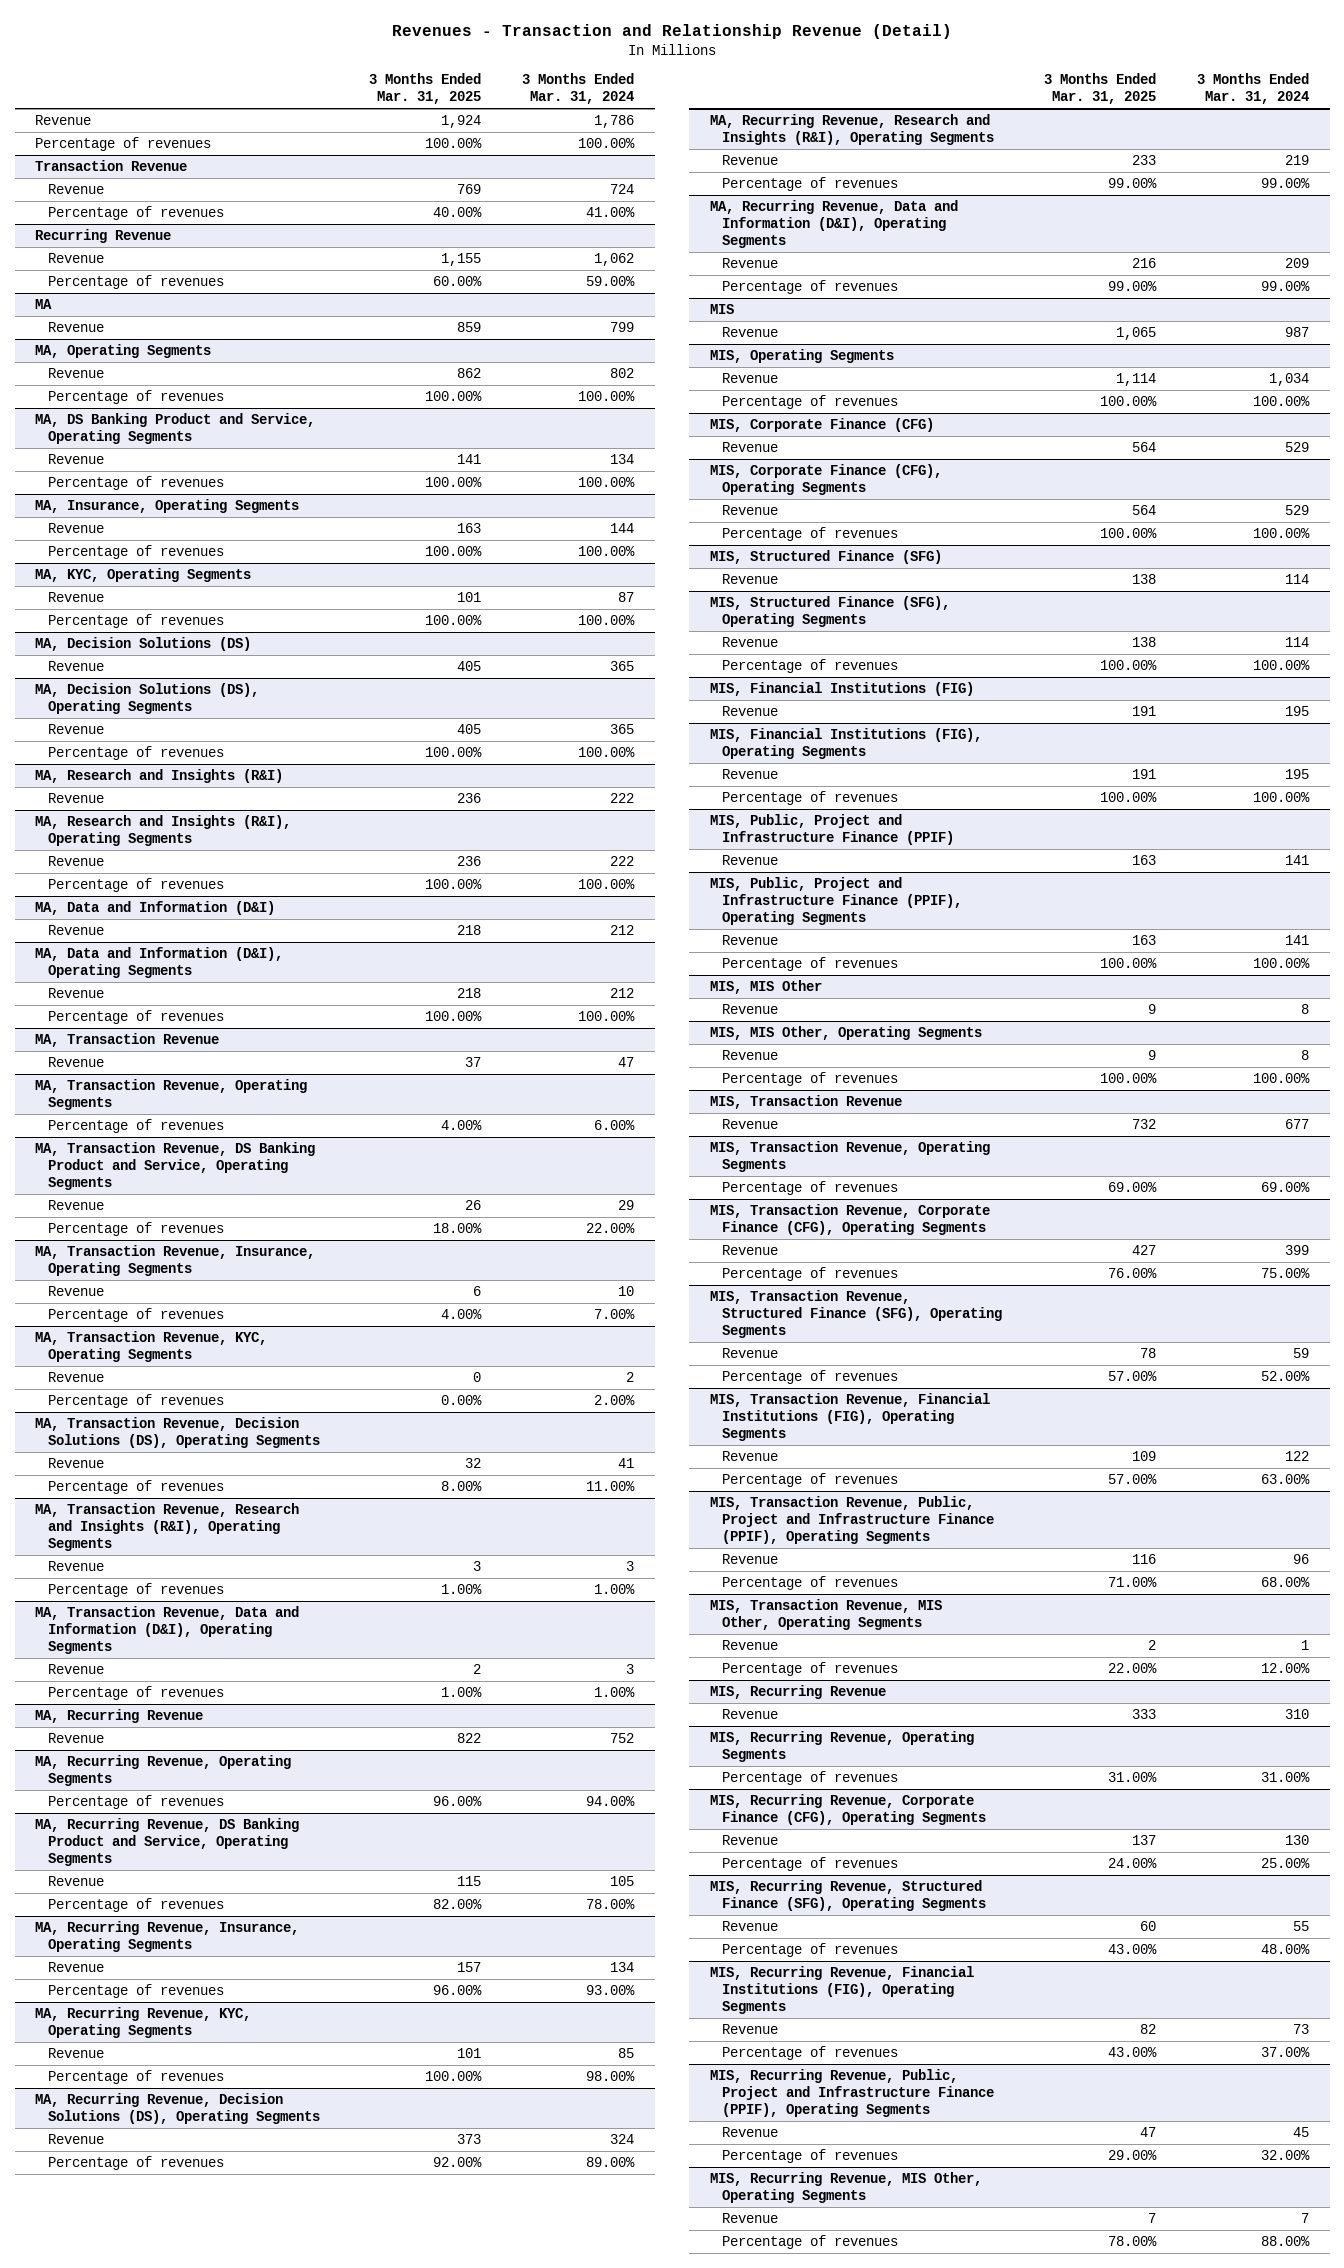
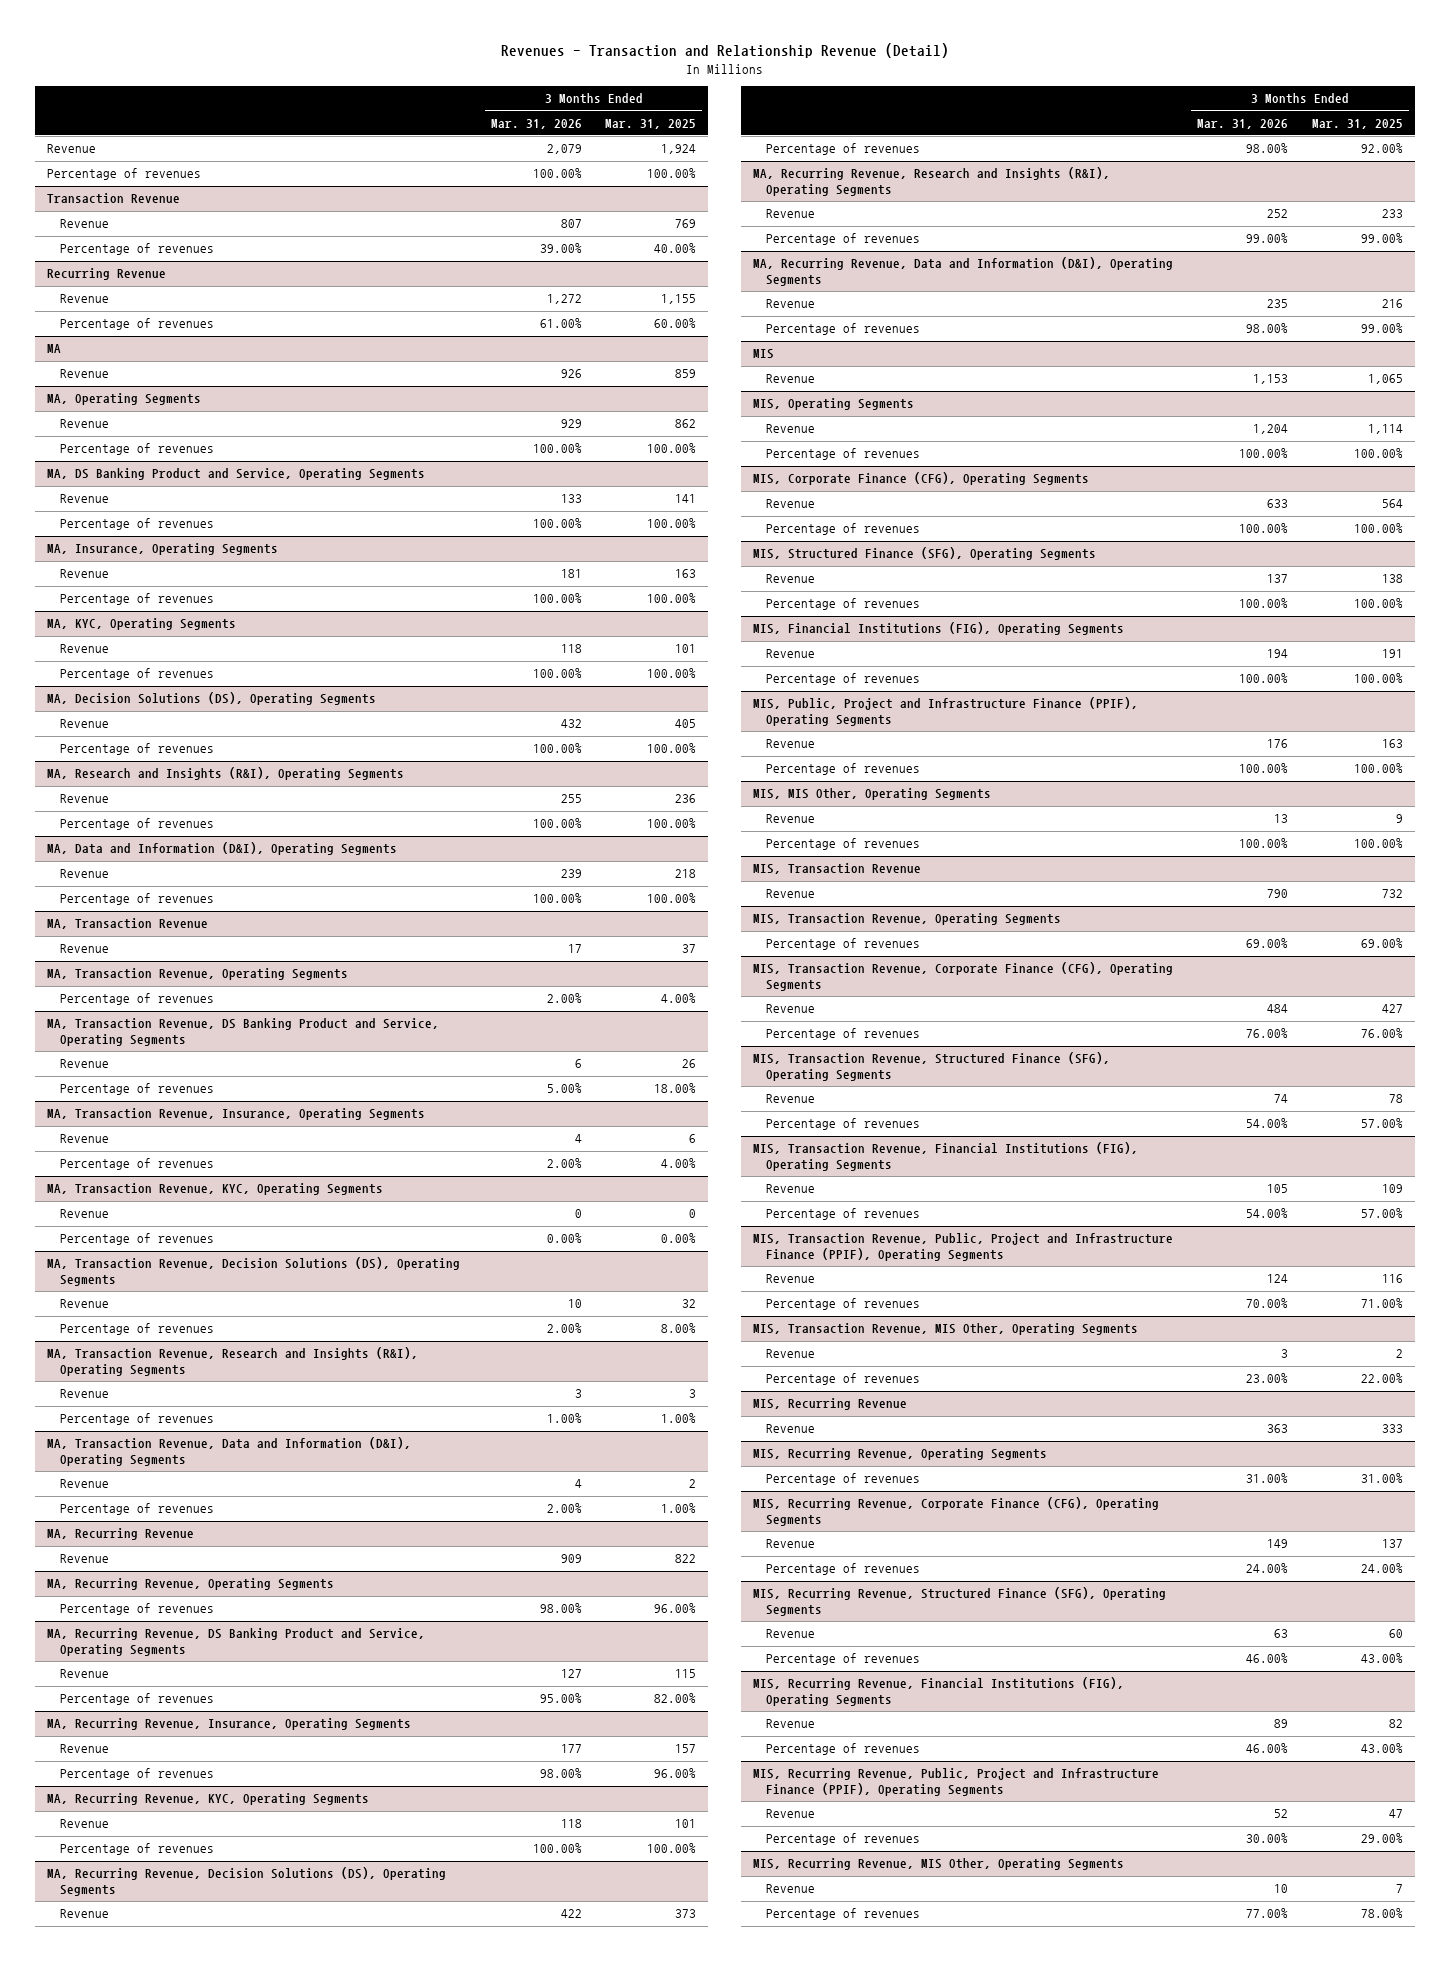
- | 3 Months Ended Mar. 31, 2025 | 3 Months Ended Mar. 31, 2024
+ | 3 Months Ended Mar. 31, 2026 | 3 Months Ended Mar. 31, 2025
- MA, Decision Solutions (DS)
- Revenue | 405 | 365
- MA, Research and Insights (R&I)
- Revenue | 236 | 222
- MA, Data and Information (D&I)
- Revenue | 218 | 212
- MIS, Corporate Finance (CFG)
- Revenue | 564 | 529
- MIS, Structured Finance (SFG)
- Revenue | 138 | 114
- MIS, Financial Institutions (FIG)
- Revenue | 191 | 195
- MIS, Public, Project and Infrastructure Finance (PPIF)
- Revenue | 163 | 141
- MIS, MIS Other
- Revenue | 9 | 8

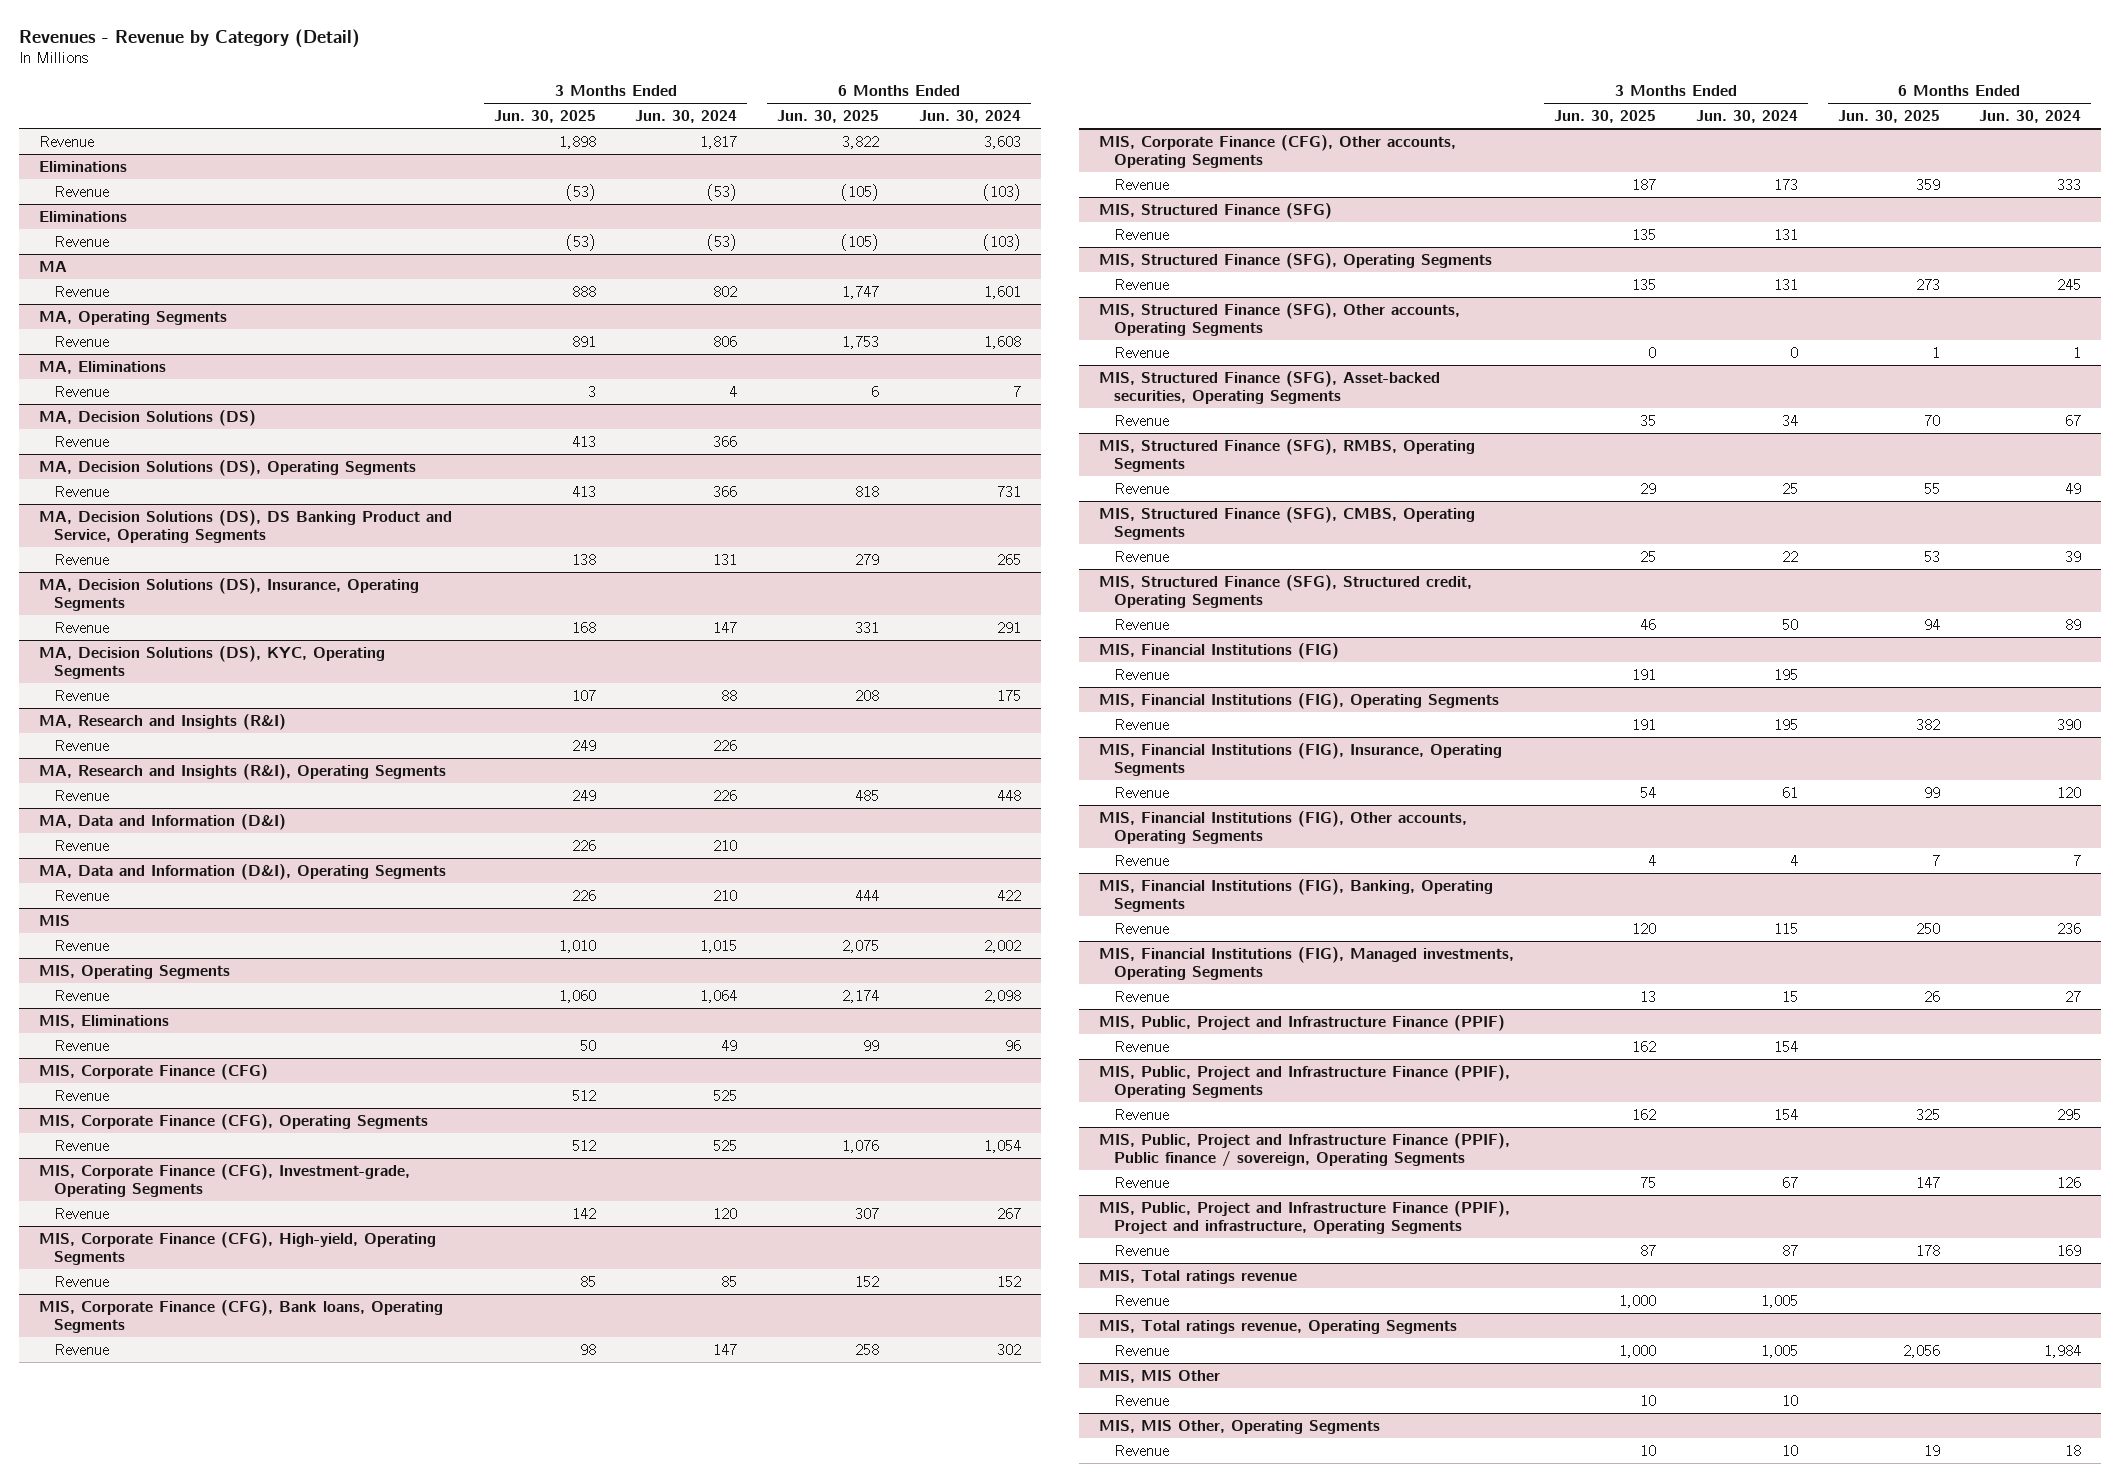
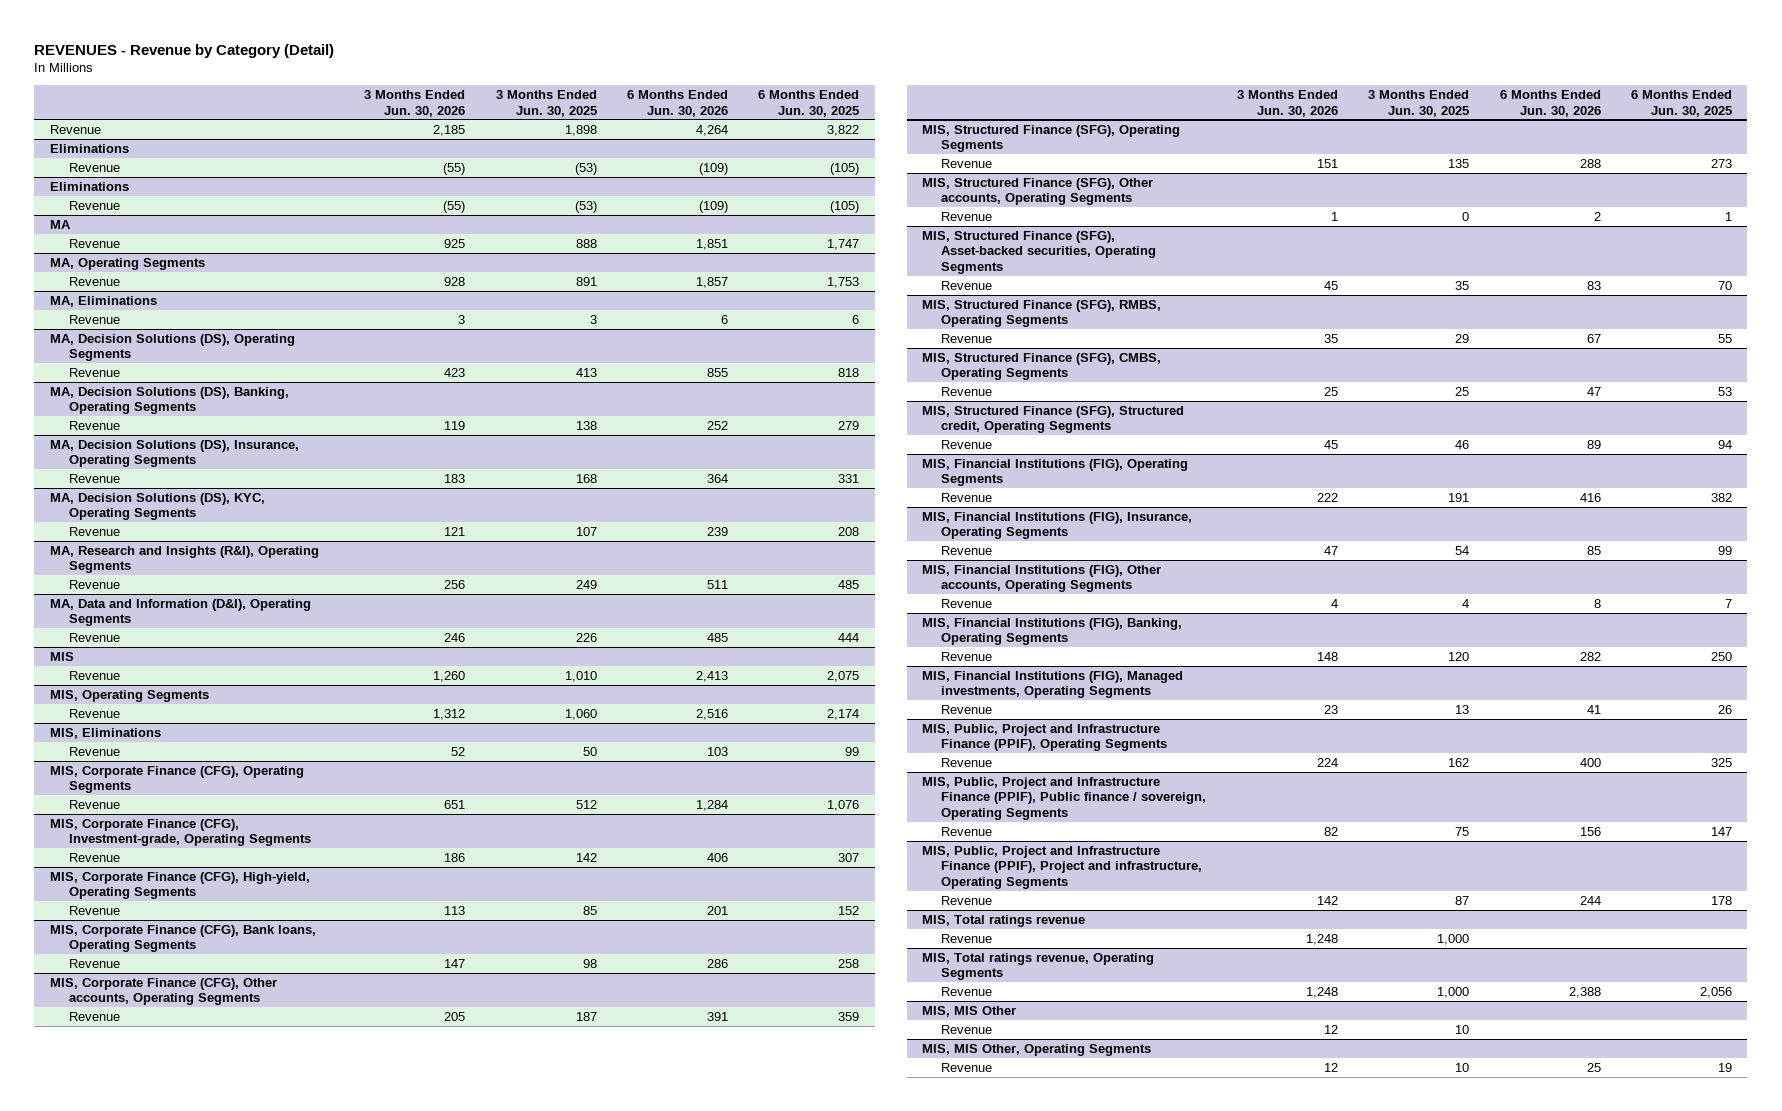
- Revenues - Revenue by Category (Detail)
+ REVENUES - Revenue by Category (Detail)
- | 3 Months Ended Jun. 30, 2025 | 3 Months Ended Jun. 30, 2024 | 6 Months Ended Jun. 30, 2025 | 6 Months Ended Jun. 30, 2024
+ | 3 Months Ended Jun. 30, 2026 | 3 Months Ended Jun. 30, 2025 | 6 Months Ended Jun. 30, 2026 | 6 Months Ended Jun. 30, 2025
- MA, Decision Solutions (DS)
- Revenue | 413 | 366 | |
- MA, Decision Solutions (DS), DS Banking Product and Service, Operating Segments
+ MA, Decision Solutions (DS), Banking, Operating Segments
- MA, Research and Insights (R&I)
- Revenue | 249 | 226 | |
- MA, Data and Information (D&I)
- Revenue | 226 | 210 | |
- MIS, Corporate Finance (CFG)
- Revenue | 512 | 525 | |
- MIS, Structured Finance (SFG)
- Revenue | 135 | 131 | |
- MIS, Financial Institutions (FIG)
- Revenue | 191 | 195 | |
- MIS, Public, Project and Infrastructure Finance (PPIF)
- Revenue | 162 | 154 | |

